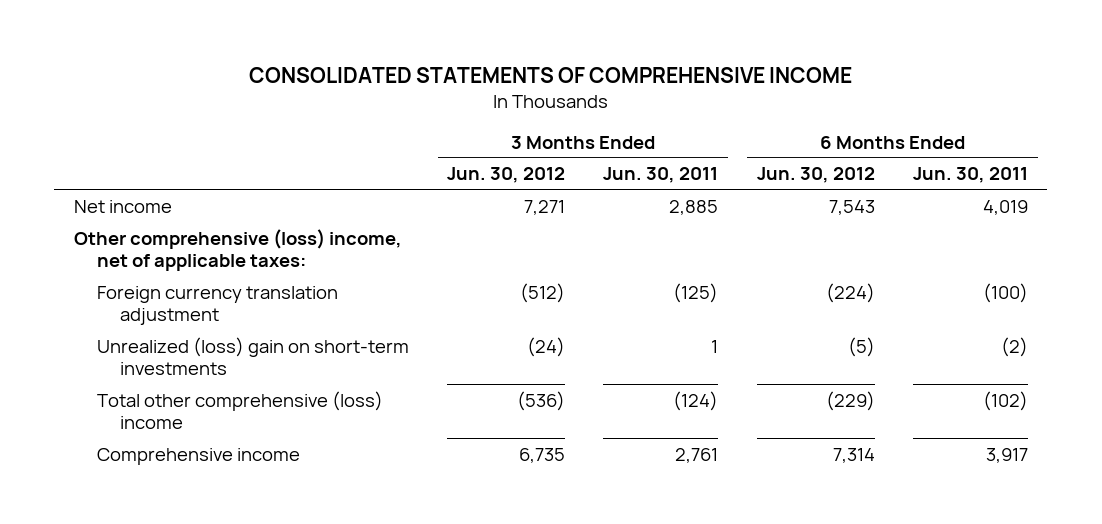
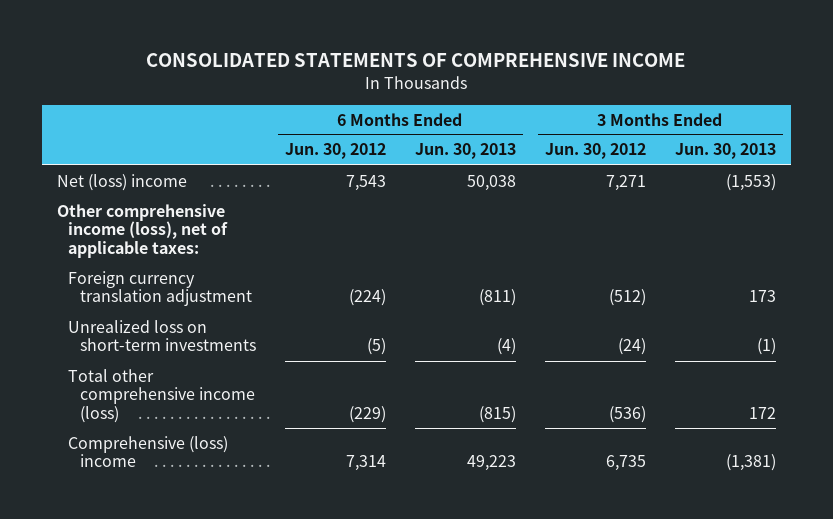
- | 3 Months Ended Jun. 30, 2012 | 3 Months Ended Jun. 30, 2011 | 6 Months Ended Jun. 30, 2012 | 6 Months Ended Jun. 30, 2011
+ | 6 Months Ended Jun. 30, 2012 | 6 Months Ended Jun. 30, 2013 | 3 Months Ended Jun. 30, 2012 | 3 Months Ended Jun. 30, 2013
- Net income | 7,271 | 2,885 | 7,543 | 4,019
- Other comprehensive (loss) income, net of applicable taxes:
+ Net (loss) income | 7,543 | 50,038 | 7,271 | (1,553)
+ Other comprehensive income (loss), net of applicable taxes:
- Unrealized (loss) gain on short-term investments | (24) | 1 | (5) | (2)
- Total other comprehensive (loss) income | (536) | (124) | (229) | (102)
- Comprehensive income | 6,735 | 2,761 | 7,314 | 3,917
+ Unrealized loss on short-term investments | (5) | (4) | (24) | (1)
+ Total other comprehensive income (loss) | (229) | (815) | (536) | 172
+ Comprehensive (loss) income | 7,314 | 49,223 | 6,735 | (1,381)

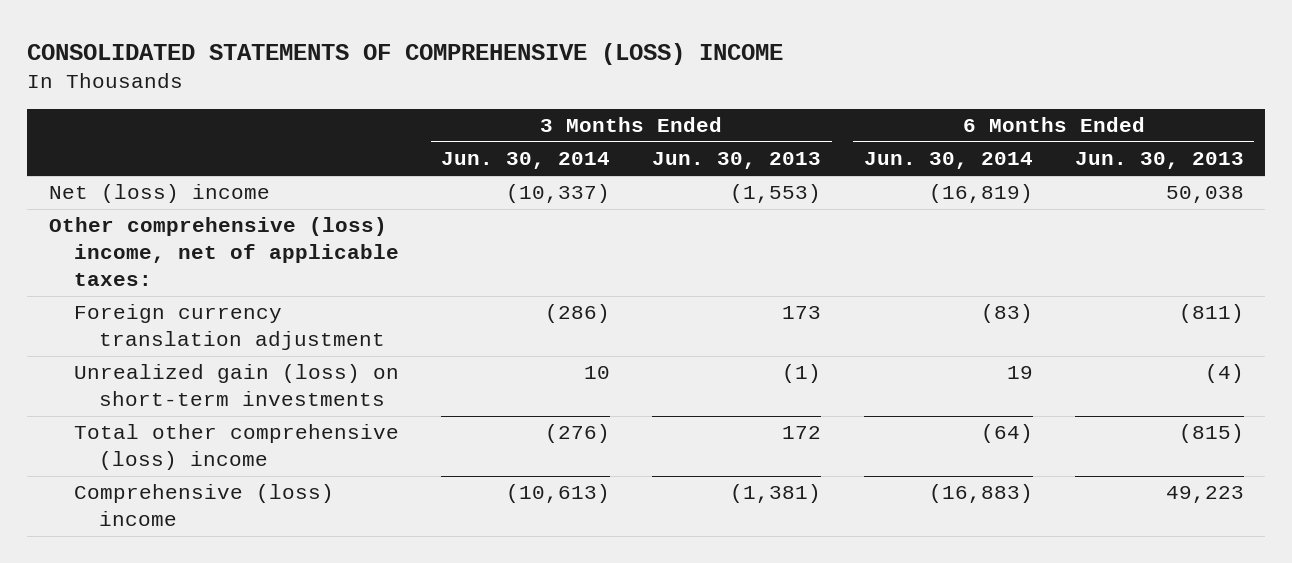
- CONSOLIDATED STATEMENTS OF COMPREHENSIVE INCOME
+ CONSOLIDATED STATEMENTS OF COMPREHENSIVE (LOSS) INCOME
- | 6 Months Ended Jun. 30, 2012 | 6 Months Ended Jun. 30, 2013 | 3 Months Ended Jun. 30, 2012 | 3 Months Ended Jun. 30, 2013
+ | 3 Months Ended Jun. 30, 2014 | 3 Months Ended Jun. 30, 2013 | 6 Months Ended Jun. 30, 2014 | 6 Months Ended Jun. 30, 2013
- Other comprehensive income (loss), net of applicable taxes:
+ Other comprehensive (loss) income, net of applicable taxes:
- Unrealized loss on short-term investments | (5) | (4) | (24) | (1)
- Total other comprehensive income (loss) | (229) | (815) | (536) | 172
+ Unrealized gain (loss) on short-term investments | 10 | (1) | 19 | (4)
+ Total other comprehensive (loss) income | (276) | 172 | (64) | (815)

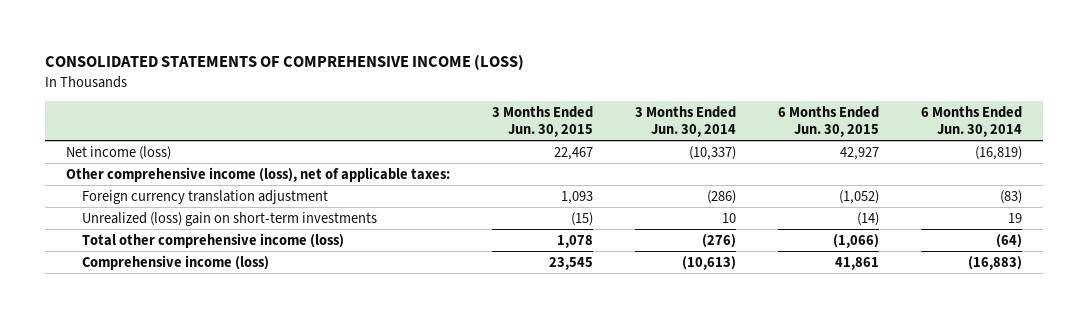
- CONSOLIDATED STATEMENTS OF COMPREHENSIVE (LOSS) INCOME
+ CONSOLIDATED STATEMENTS OF COMPREHENSIVE INCOME (LOSS)
- | 3 Months Ended Jun. 30, 2014 | 3 Months Ended Jun. 30, 2013 | 6 Months Ended Jun. 30, 2014 | 6 Months Ended Jun. 30, 2013
+ | 3 Months Ended Jun. 30, 2015 | 3 Months Ended Jun. 30, 2014 | 6 Months Ended Jun. 30, 2015 | 6 Months Ended Jun. 30, 2014
- Net (loss) income | (10,337) | (1,553) | (16,819) | 50,038
- Other comprehensive (loss) income, net of applicable taxes:
+ Net income (loss) | 22,467 | (10,337) | 42,927 | (16,819)
+ Other comprehensive income (loss), net of applicable taxes:
- Unrealized gain (loss) on short-term investments | 10 | (1) | 19 | (4)
- Total other comprehensive (loss) income | (276) | 172 | (64) | (815)
- Comprehensive (loss) income | (10,613) | (1,381) | (16,883) | 49,223
+ Unrealized (loss) gain on short-term investments | (15) | 10 | (14) | 19
+ Total other comprehensive income (loss) | 1,078 | (276) | (1,066) | (64)
+ Comprehensive income (loss) | 23,545 | (10,613) | 41,861 | (16,883)

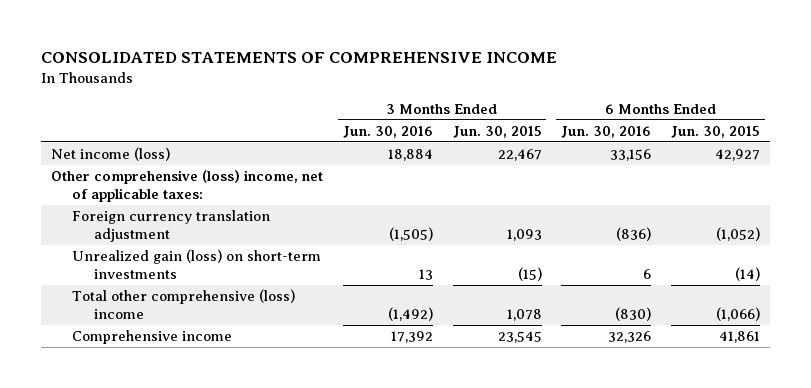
- CONSOLIDATED STATEMENTS OF COMPREHENSIVE INCOME (LOSS)
+ CONSOLIDATED STATEMENTS OF COMPREHENSIVE INCOME
- | 3 Months Ended Jun. 30, 2015 | 3 Months Ended Jun. 30, 2014 | 6 Months Ended Jun. 30, 2015 | 6 Months Ended Jun. 30, 2014
+ | 3 Months Ended Jun. 30, 2016 | 3 Months Ended Jun. 30, 2015 | 6 Months Ended Jun. 30, 2016 | 6 Months Ended Jun. 30, 2015
- Other comprehensive income (loss), net of applicable taxes:
+ Other comprehensive (loss) income, net of applicable taxes:
- Unrealized (loss) gain on short-term investments | (15) | 10 | (14) | 19
- Total other comprehensive income (loss) | 1,078 | (276) | (1,066) | (64)
- Comprehensive income (loss) | 23,545 | (10,613) | 41,861 | (16,883)
+ Unrealized gain (loss) on short-term investments | 13 | (15) | 6 | (14)
+ Total other comprehensive (loss) income | (1,492) | 1,078 | (830) | (1,066)
+ Comprehensive income | 17,392 | 23,545 | 32,326 | 41,861

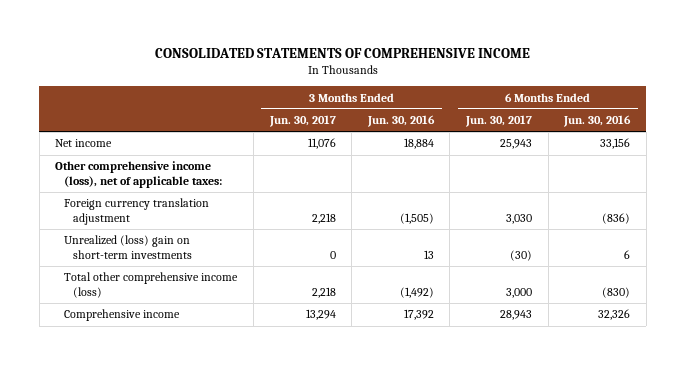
- | 3 Months Ended Jun. 30, 2016 | 3 Months Ended Jun. 30, 2015 | 6 Months Ended Jun. 30, 2016 | 6 Months Ended Jun. 30, 2015
+ | 3 Months Ended Jun. 30, 2017 | 3 Months Ended Jun. 30, 2016 | 6 Months Ended Jun. 30, 2017 | 6 Months Ended Jun. 30, 2016
- Net income (loss) | 18,884 | 22,467 | 33,156 | 42,927
- Other comprehensive (loss) income, net of applicable taxes:
+ Net income | 11,076 | 18,884 | 25,943 | 33,156
+ Other comprehensive income (loss), net of applicable taxes:
- Unrealized gain (loss) on short-term investments | 13 | (15) | 6 | (14)
- Total other comprehensive (loss) income | (1,492) | 1,078 | (830) | (1,066)
+ Unrealized (loss) gain on short-term investments | 0 | 13 | (30) | 6
+ Total other comprehensive income (loss) | 2,218 | (1,492) | 3,000 | (830)

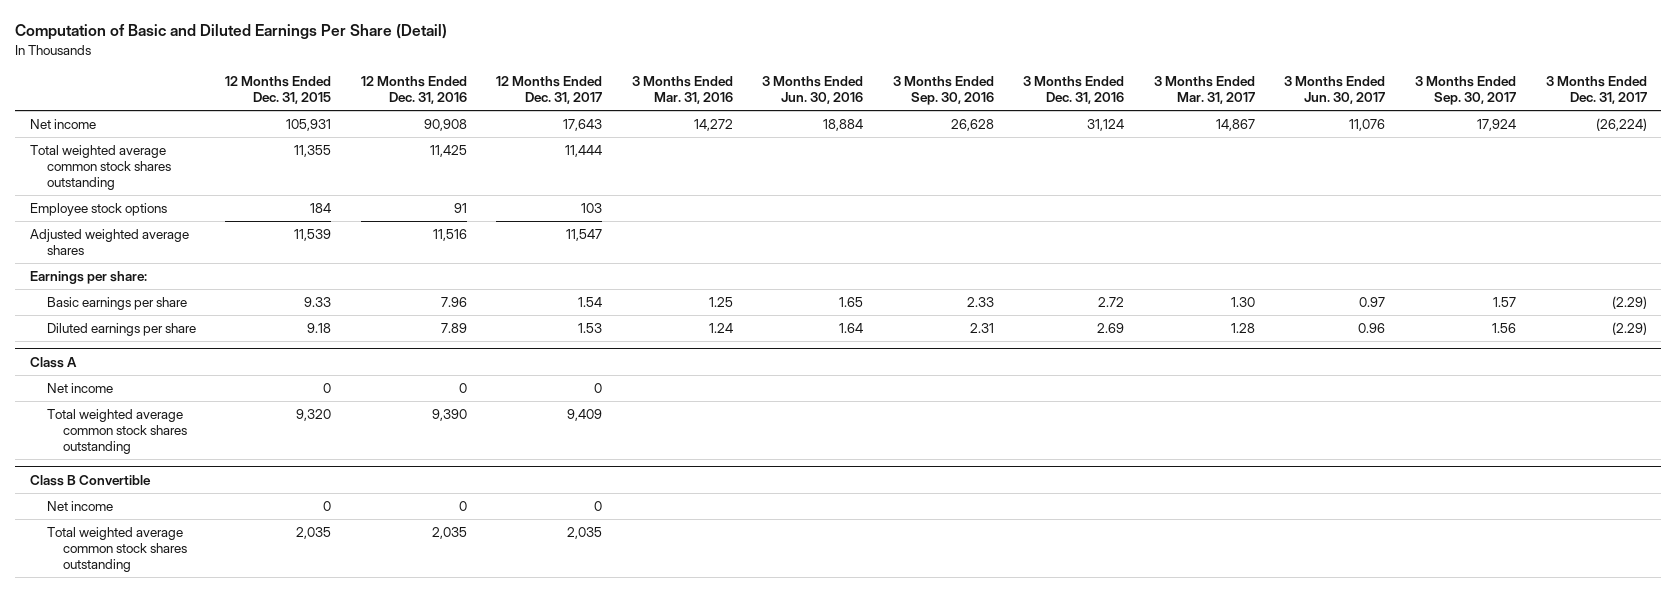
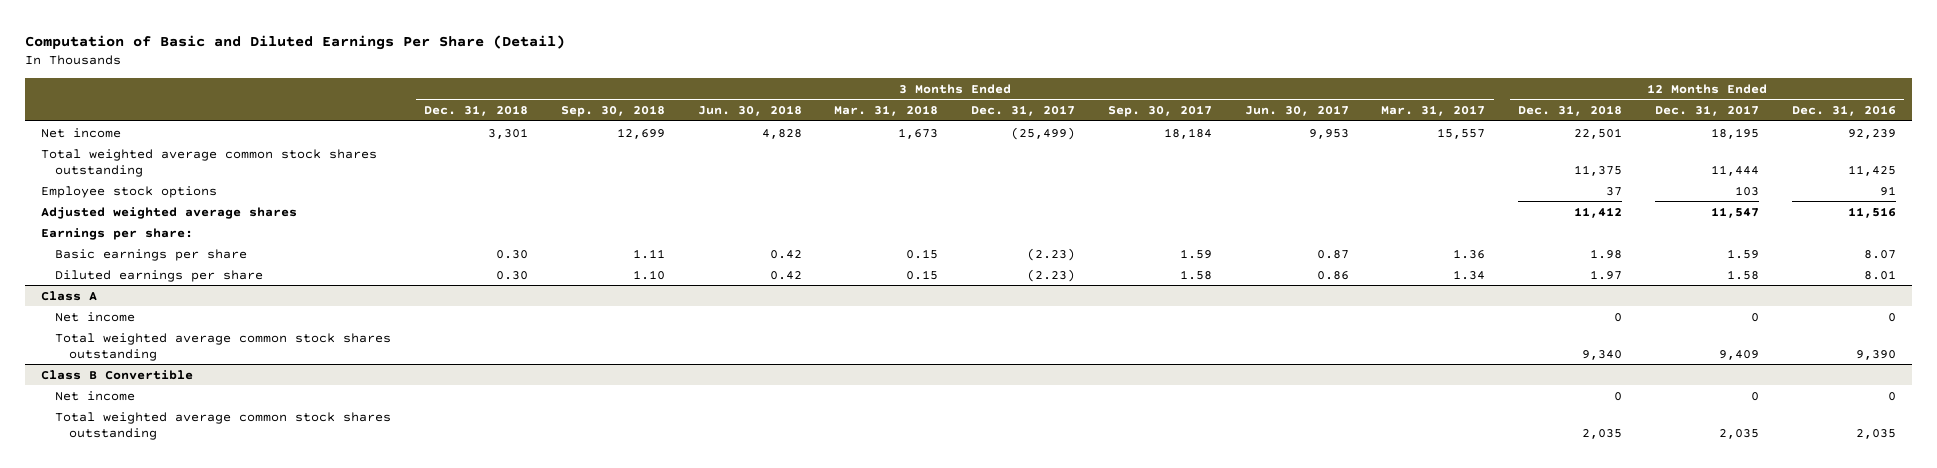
- | 12 Months Ended Dec. 31, 2015 | 12 Months Ended Dec. 31, 2016 | 12 Months Ended Dec. 31, 2017 | 3 Months Ended Mar. 31, 2016 | 3 Months Ended Jun. 30, 2016 | 3 Months Ended Sep. 30, 2016 | 3 Months Ended Dec. 31, 2016 | 3 Months Ended Mar. 31, 2017 | 3 Months Ended Jun. 30, 2017 | 3 Months Ended Sep. 30, 2017 | 3 Months Ended Dec. 31, 2017
+ | 3 Months Ended Dec. 31, 2018 | 3 Months Ended Sep. 30, 2018 | 3 Months Ended Jun. 30, 2018 | 3 Months Ended Mar. 31, 2018 | 3 Months Ended Dec. 31, 2017 | 3 Months Ended Sep. 30, 2017 | 3 Months Ended Jun. 30, 2017 | 3 Months Ended Mar. 31, 2017 | 12 Months Ended Dec. 31, 2018 | 12 Months Ended Dec. 31, 2017 | 12 Months Ended Dec. 31, 2016
- Net income | 105,931 | 90,908 | 17,643 | 14,272 | 18,884 | 26,628 | 31,124 | 14,867 | 11,076 | 17,924 | (26,224)
+ Net income | 3,301 | 12,699 | 4,828 | 1,673 | (25,499) | 18,184 | 9,953 | 15,557 | 22,501 | 18,195 | 92,239
- Basic earnings per share | 9.33 | 7.96 | 1.54 | 1.25 | 1.65 | 2.33 | 2.72 | 1.30 | 0.97 | 1.57 | (2.29)
- Diluted earnings per share | 9.18 | 7.89 | 1.53 | 1.24 | 1.64 | 2.31 | 2.69 | 1.28 | 0.96 | 1.56 | (2.29)
+ Basic earnings per share | 0.30 | 1.11 | 0.42 | 0.15 | (2.23) | 1.59 | 0.87 | 1.36 | 1.98 | 1.59 | 8.07
+ Diluted earnings per share | 0.30 | 1.10 | 0.42 | 0.15 | (2.23) | 1.58 | 0.86 | 1.34 | 1.97 | 1.58 | 8.01

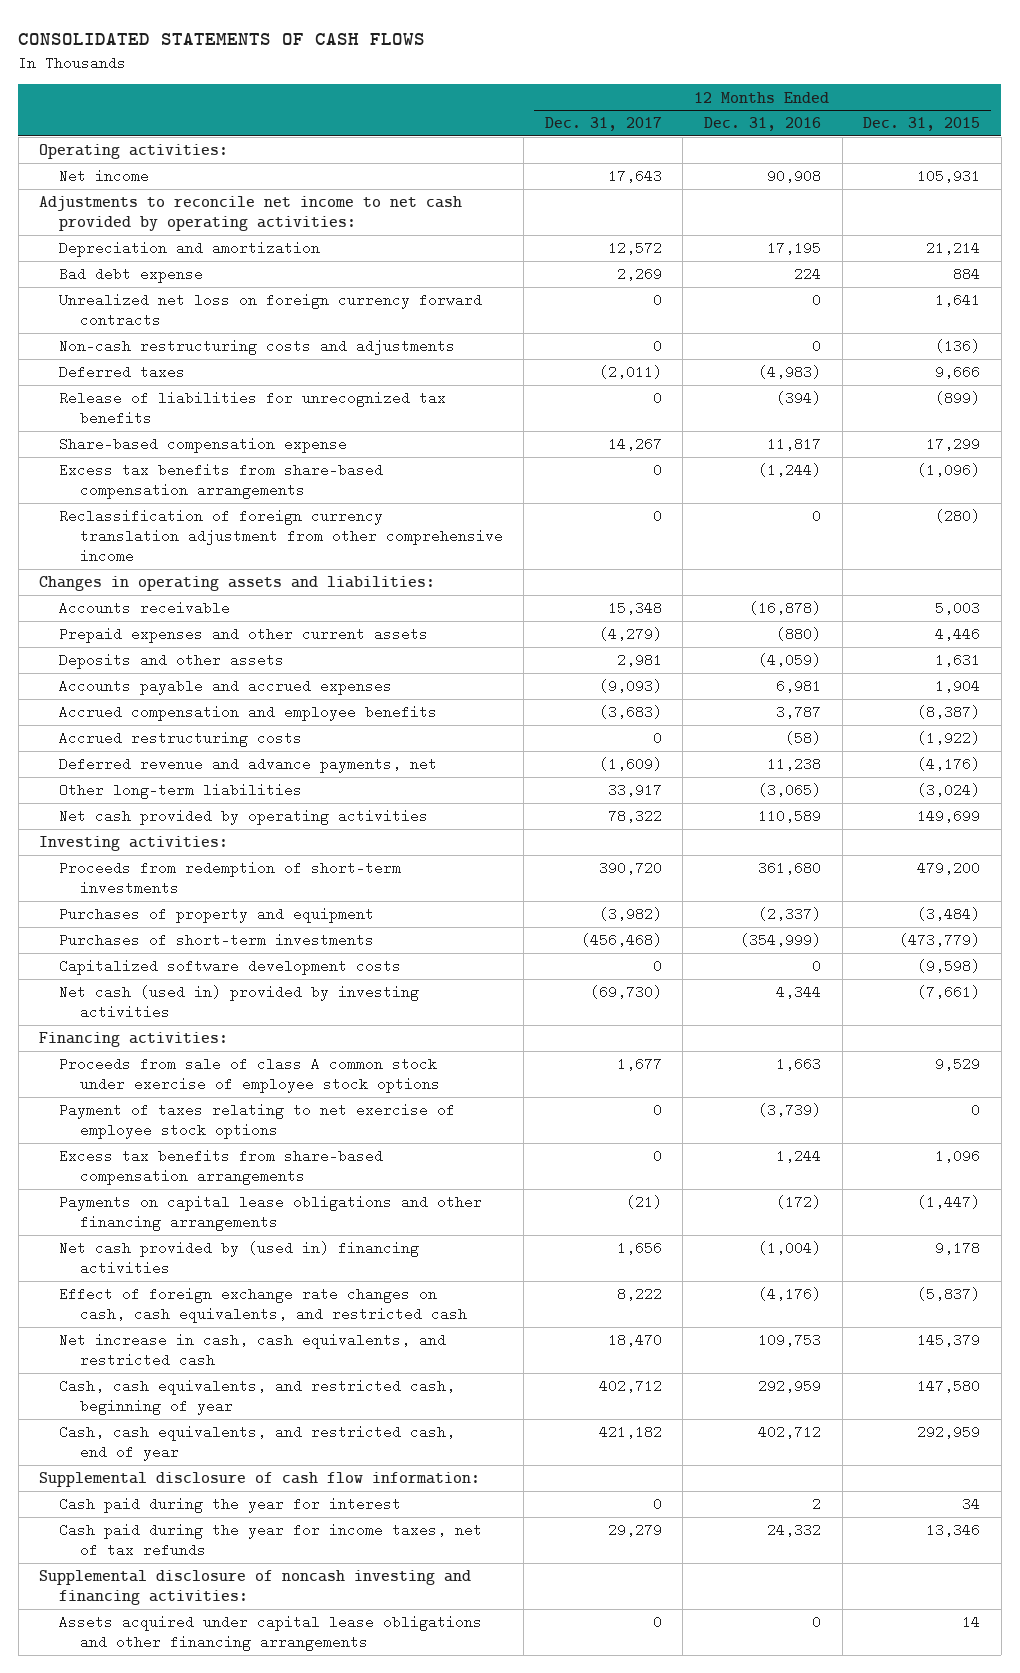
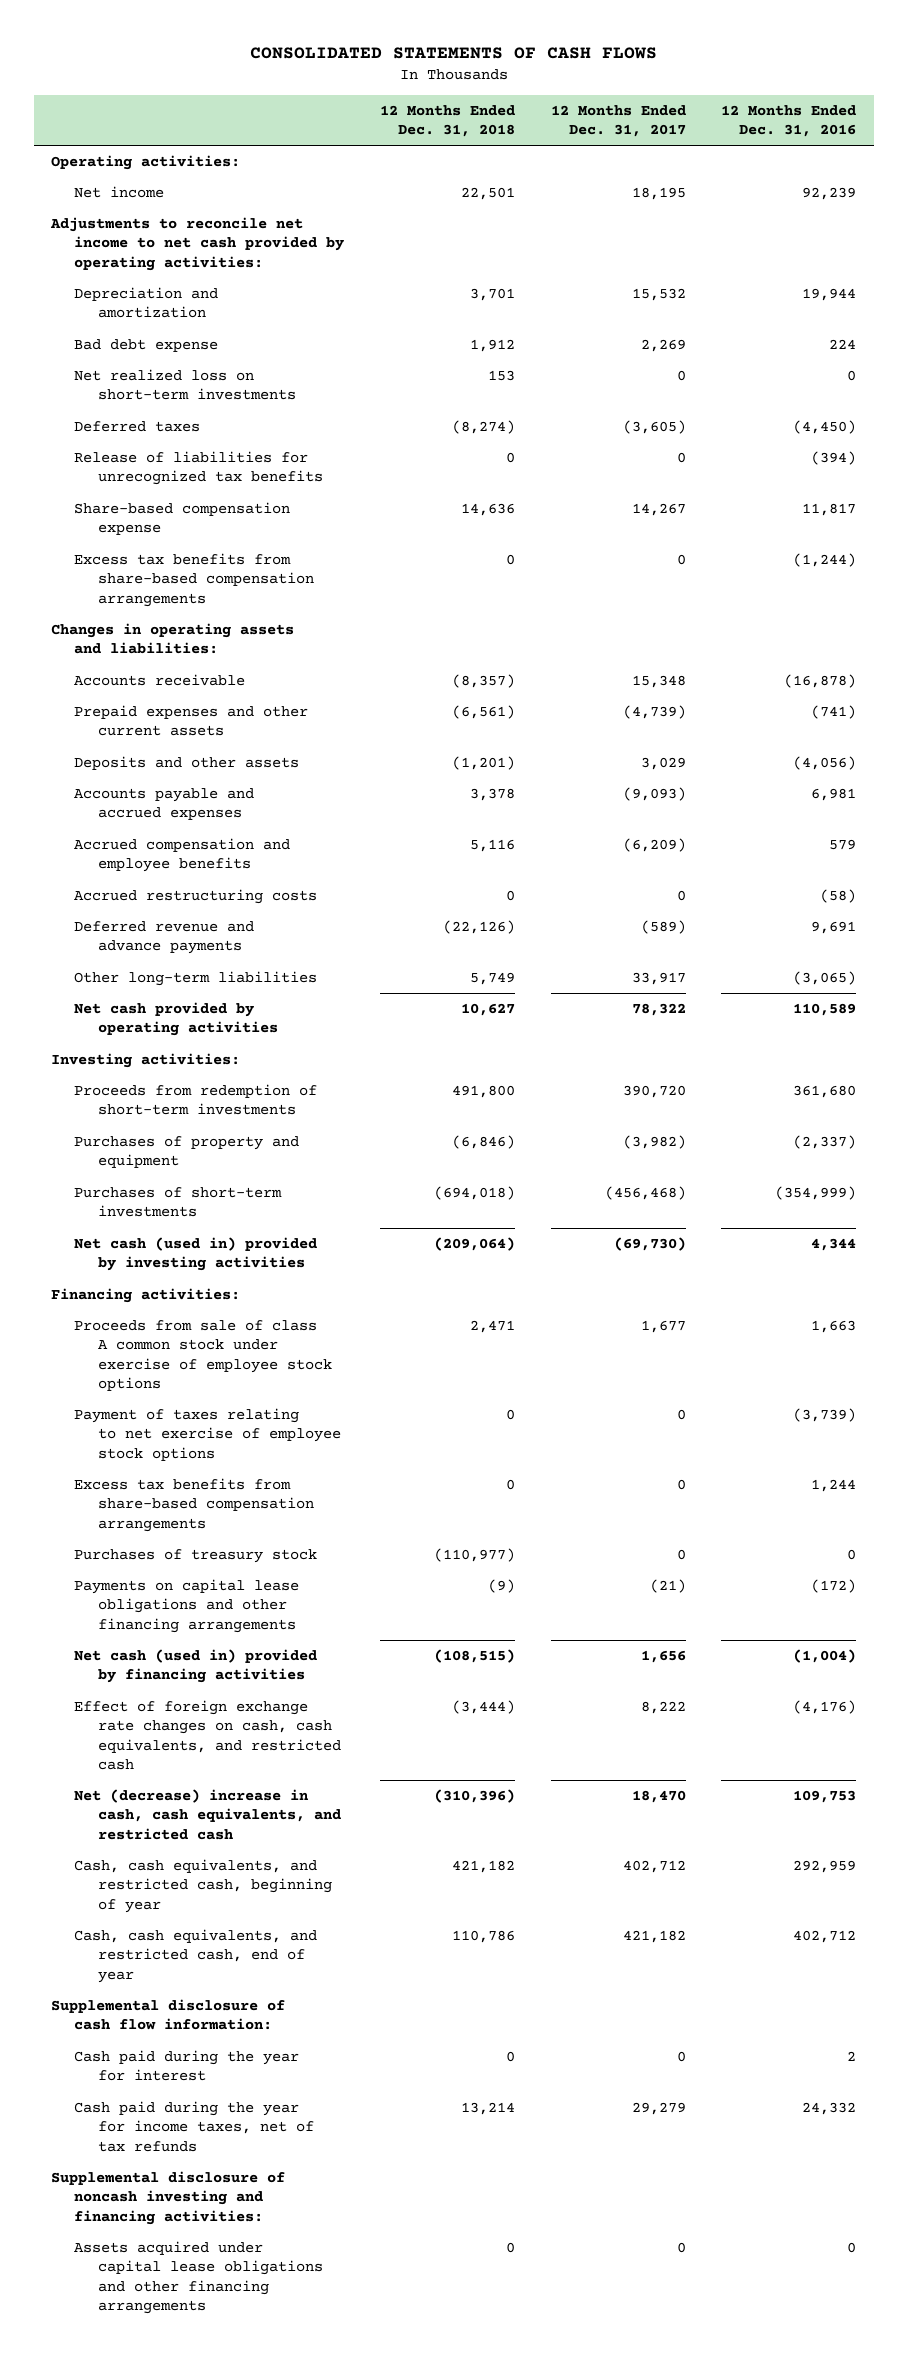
- | 12 Months Ended Dec. 31, 2017 | 12 Months Ended Dec. 31, 2016 | 12 Months Ended Dec. 31, 2015
+ | 12 Months Ended Dec. 31, 2018 | 12 Months Ended Dec. 31, 2017 | 12 Months Ended Dec. 31, 2016
- Net income | 17,643 | 90,908 | 105,931
+ Net income | 22,501 | 18,195 | 92,239
- Depreciation and amortization | 12,572 | 17,195 | 21,214
+ Depreciation and amortization | 3,701 | 15,532 | 19,944
- Unrealized net loss on foreign currency forward contracts | 0 | 0 | 1,641
- Non-cash restructuring costs and adjustments | 0 | 0 | (136)
- Deferred taxes | (2,011) | (4,983) | 9,666
+ Net realized loss on short-term investments | 153 | 0 | 0
+ Deferred taxes | (8,274) | (3,605) | (4,450)
- Reclassification of foreign currency translation adjustment from other comprehensive income | 0 | 0 | (280)
- Prepaid expenses and other current assets | (4,279) | (880) | 4,446
- Deposits and other assets | 2,981 | (4,059) | 1,631
+ Prepaid expenses and other current assets | (6,561) | (4,739) | (741)
+ Deposits and other assets | (1,201) | 3,029 | (4,056)
- Accrued compensation and employee benefits | (3,683) | 3,787 | (8,387)
+ Accrued compensation and employee benefits | 5,116 | (6,209) | 579
- Deferred revenue and advance payments, net | (1,609) | 11,238 | (4,176)
+ Deferred revenue and advance payments | (22,126) | (589) | 9,691
- Capitalized software development costs | 0 | 0 | (9,598)
+ Purchases of treasury stock | (110,977) | 0 | 0
- Net cash provided by (used in) financing activities | 1,656 | (1,004) | 9,178
+ Net cash (used in) provided by financing activities | (108,515) | 1,656 | (1,004)
- Net increase in cash, cash equivalents, and restricted cash | 18,470 | 109,753 | 145,379
+ Net (decrease) increase in cash, cash equivalents, and restricted cash | (310,396) | 18,470 | 109,753

